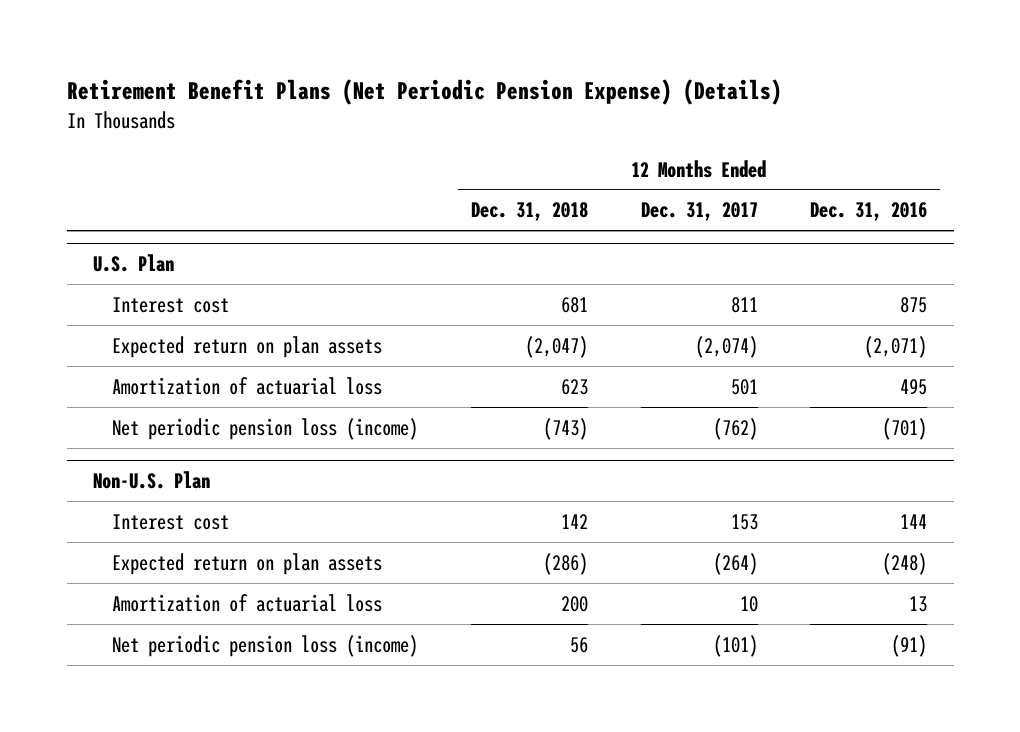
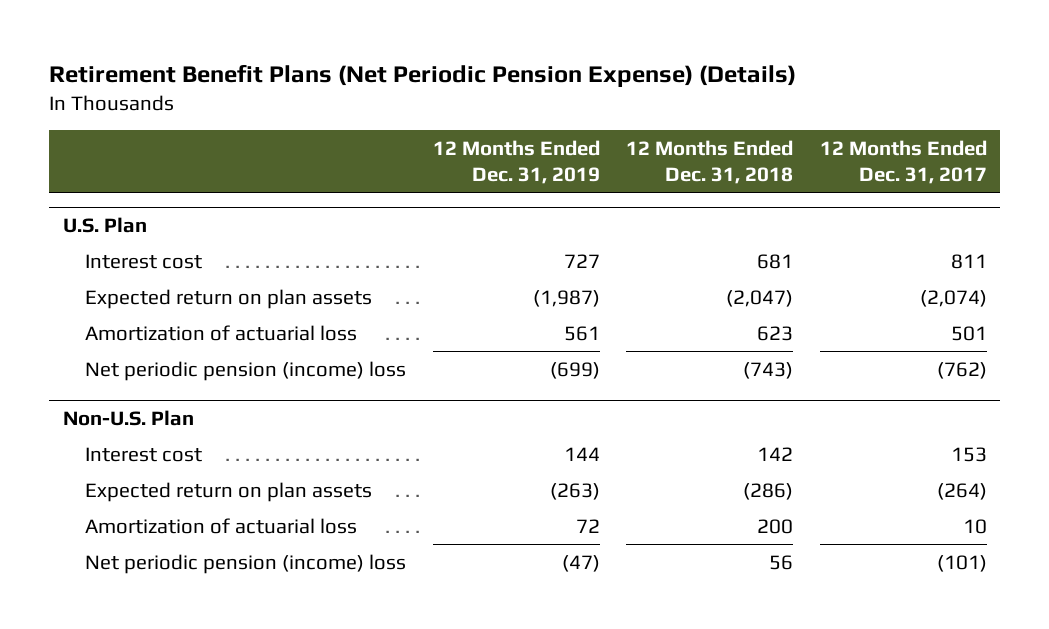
- | 12 Months Ended Dec. 31, 2018 | 12 Months Ended Dec. 31, 2017 | 12 Months Ended Dec. 31, 2016
+ | 12 Months Ended Dec. 31, 2019 | 12 Months Ended Dec. 31, 2018 | 12 Months Ended Dec. 31, 2017
@ U.S. Plan
- Net periodic pension loss (income) | (743) | (762) | (701)
+ Net periodic pension (income) loss | (699) | (743) | (762)
@ Non-U.S. Plan
- Net periodic pension loss (income) | 56 | (101) | (91)
+ Net periodic pension (income) loss | (47) | 56 | (101)

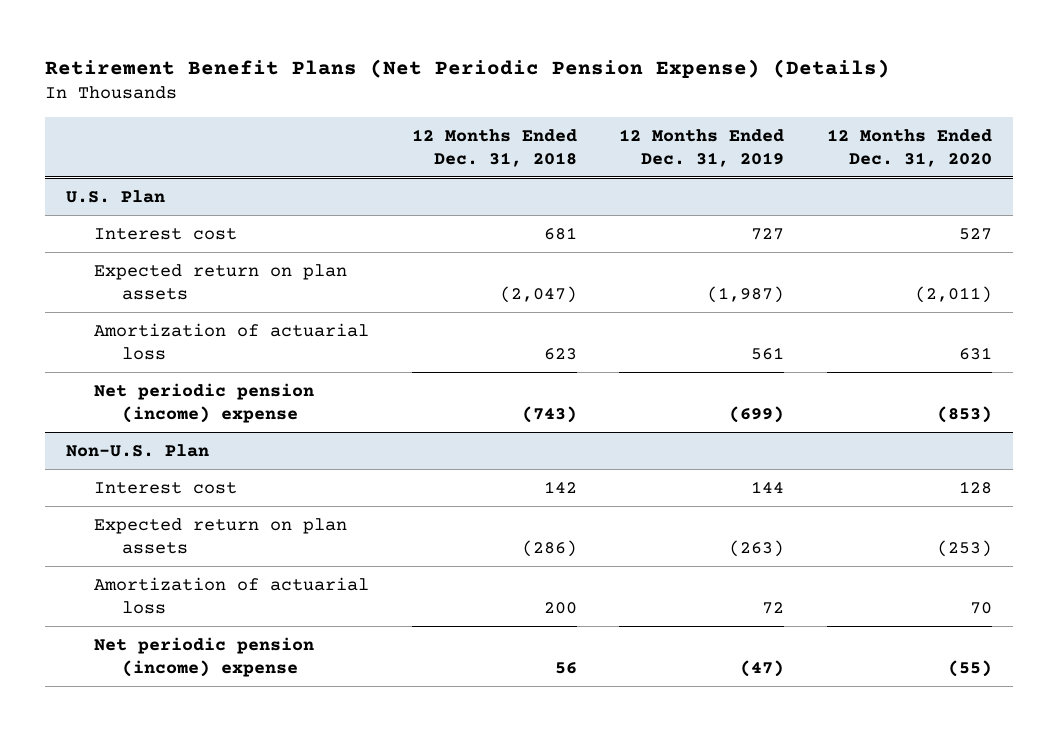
- | 12 Months Ended Dec. 31, 2019 | 12 Months Ended Dec. 31, 2018 | 12 Months Ended Dec. 31, 2017
+ | 12 Months Ended Dec. 31, 2018 | 12 Months Ended Dec. 31, 2019 | 12 Months Ended Dec. 31, 2020
@ U.S. Plan
- Net periodic pension (income) loss | (699) | (743) | (762)
+ Net periodic pension (income) expense | (743) | (699) | (853)
@ Non-U.S. Plan
- Net periodic pension (income) loss | (47) | 56 | (101)
+ Net periodic pension (income) expense | 56 | (47) | (55)

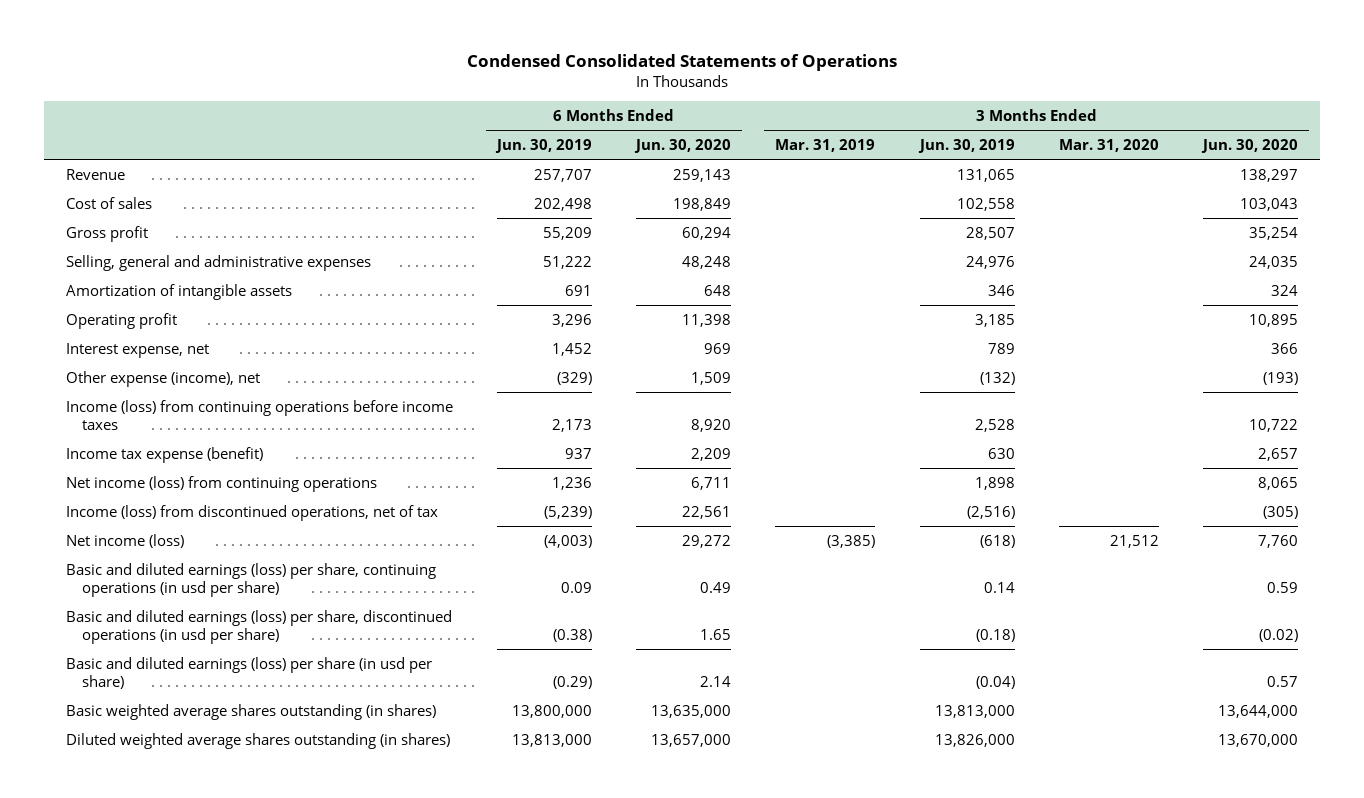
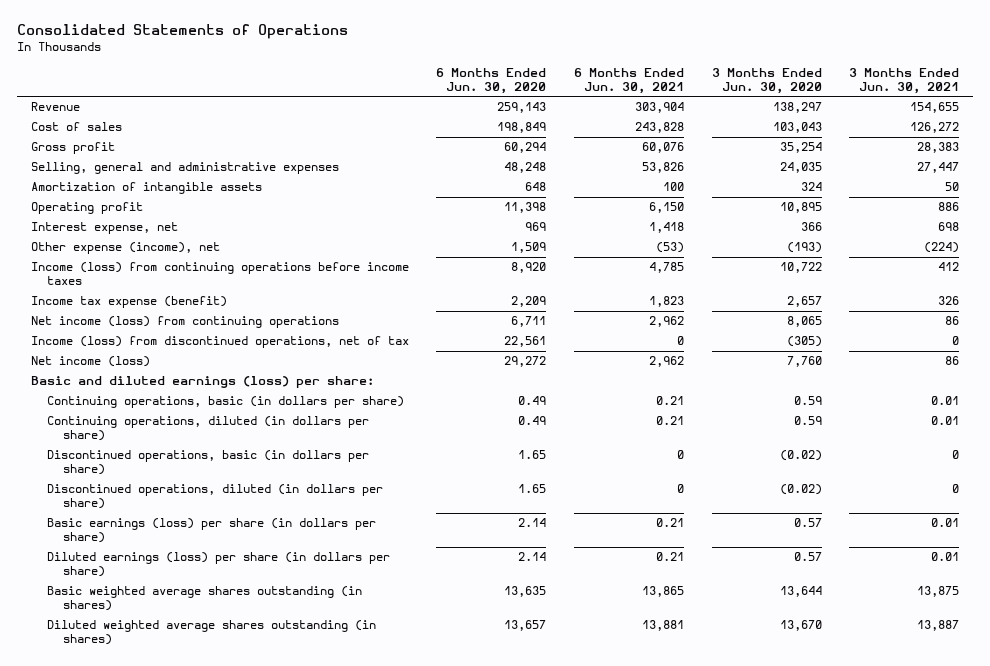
- Condensed Consolidated Statements of Operations
+ Consolidated Statements of Operations
- | 6 Months Ended Jun. 30, 2019 | 6 Months Ended Jun. 30, 2020 | 3 Months Ended Mar. 31, 2019 | 3 Months Ended Jun. 30, 2019 | 3 Months Ended Mar. 31, 2020 | 3 Months Ended Jun. 30, 2020
+ | 6 Months Ended Jun. 30, 2020 | 6 Months Ended Jun. 30, 2021 | 3 Months Ended Jun. 30, 2020 | 3 Months Ended Jun. 30, 2021
- Basic and diluted earnings (loss) per share, continuing operations (in usd per share) | 0.09 | 0.49 | | 0.14 | | 0.59
- Basic and diluted earnings (loss) per share, discontinued operations (in usd per share) | (0.38) | 1.65 | | (0.18) | | (0.02)
- Basic and diluted earnings (loss) per share (in usd per share) | (0.29) | 2.14 | | (0.04) | | 0.57
- Basic weighted average shares outstanding (in shares) | 13,800,000 | 13,635,000 | | 13,813,000 | | 13,644,000
- Diluted weighted average shares outstanding (in shares) | 13,813,000 | 13,657,000 | | 13,826,000 | | 13,670,000
+ Basic and diluted earnings (loss) per share:
+ Continuing operations, basic (in dollars per share) | 0.49 | 0.21 | 0.59 | 0.01
+ Continuing operations, diluted (in dollars per share) | 0.49 | 0.21 | 0.59 | 0.01
+ Discontinued operations, basic (in dollars per share) | 1.65 | 0 | (0.02) | 0
+ Discontinued operations, diluted (in dollars per share) | 1.65 | 0 | (0.02) | 0
+ Basic earnings (loss) per share (in dollars per share) | 2.14 | 0.21 | 0.57 | 0.01
+ Diluted earnings (loss) per share (in dollars per share) | 2.14 | 0.21 | 0.57 | 0.01
+ Basic weighted average shares outstanding (in shares) | 13,635 | 13,865 | 13,644 | 13,875
+ Diluted weighted average shares outstanding (in shares) | 13,657 | 13,881 | 13,670 | 13,887

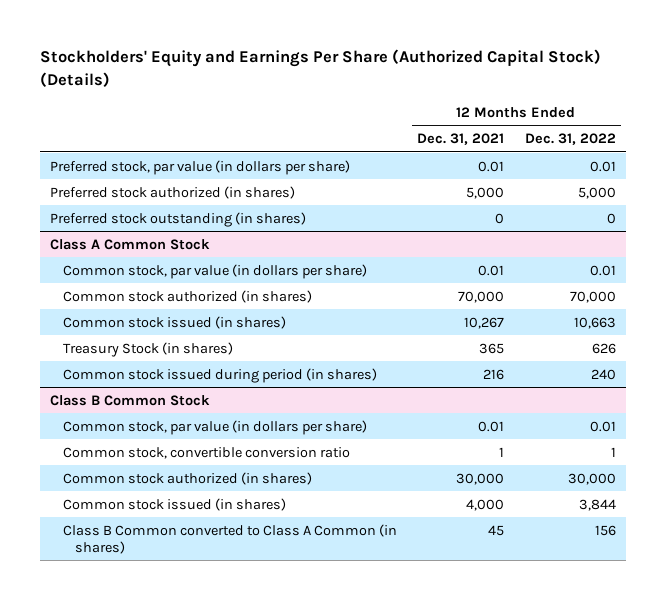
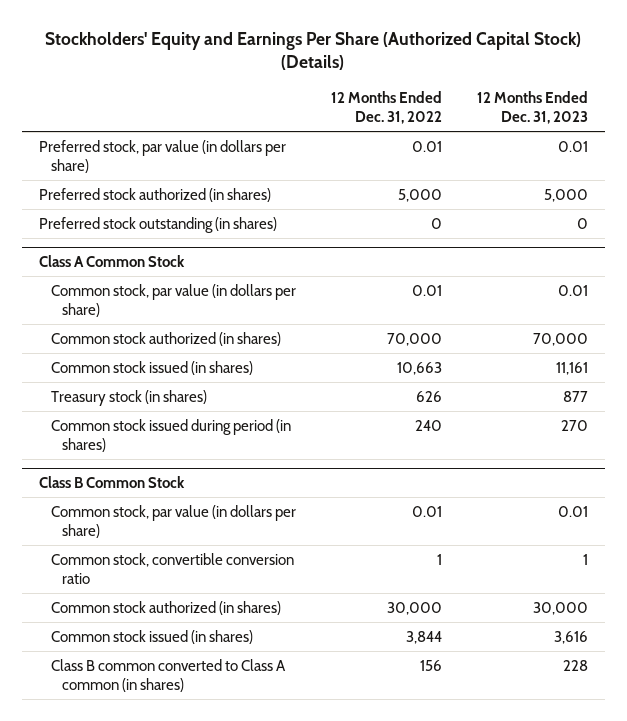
- | 12 Months Ended Dec. 31, 2021 | 12 Months Ended Dec. 31, 2022
+ | 12 Months Ended Dec. 31, 2022 | 12 Months Ended Dec. 31, 2023
@ Class A Common Stock
- Treasury Stock (in shares) | 365 | 626
+ Treasury stock (in shares) | 626 | 877
@ Class B Common Stock
- Class B Common converted to Class A Common (in shares) | 45 | 156
+ Class B common converted to Class A common (in shares) | 156 | 228

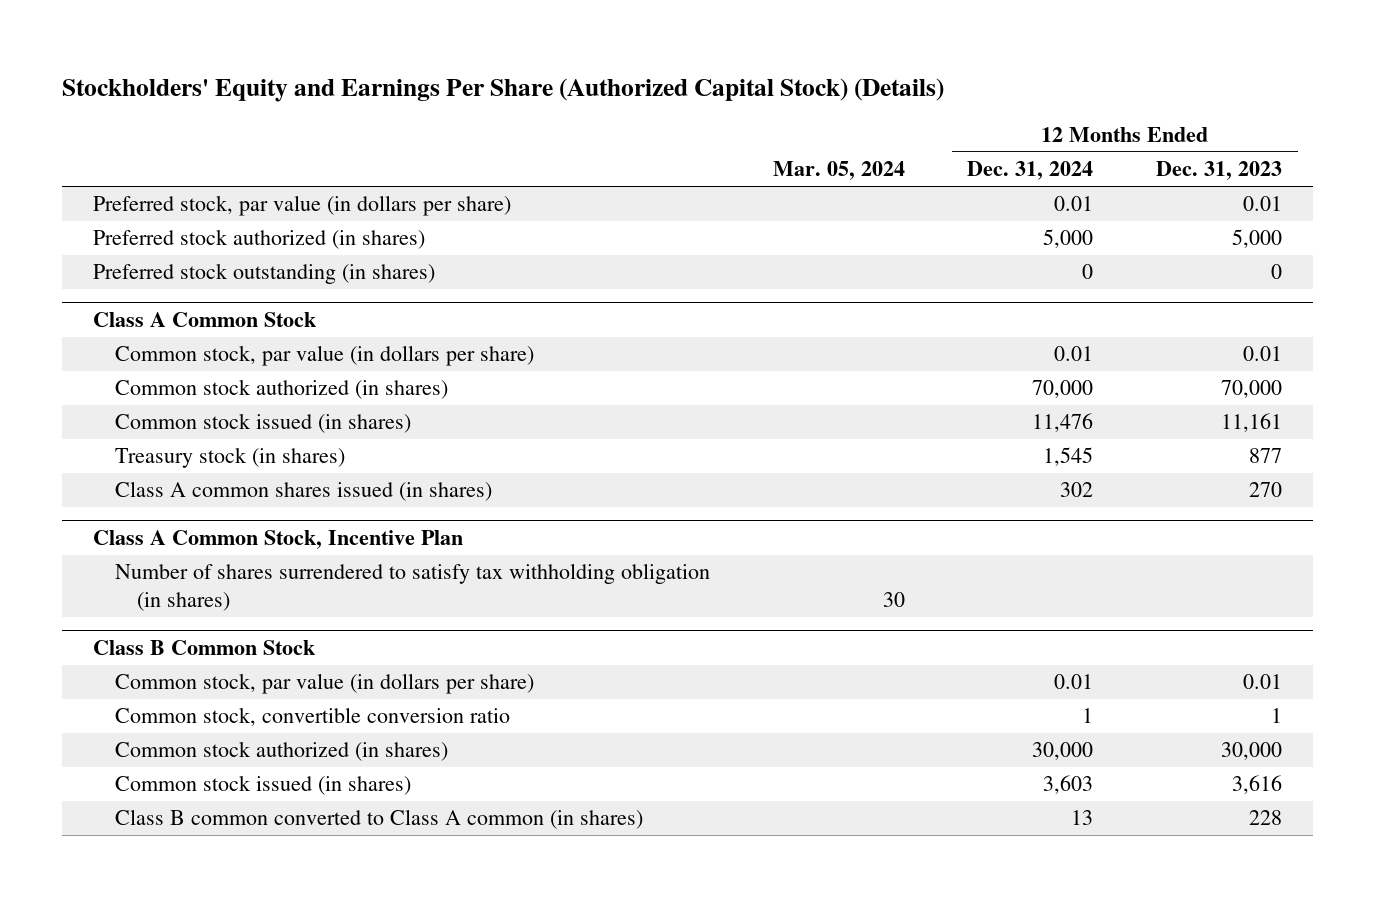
- | 12 Months Ended Dec. 31, 2022 | 12 Months Ended Dec. 31, 2023
+ | Mar. 05, 2024 | 12 Months Ended Dec. 31, 2024 | 12 Months Ended Dec. 31, 2023
@ Class A Common Stock
- Common stock issued during period (in shares) | 240 | 270
+ Class A common shares issued (in shares) | | 302 | 270
+ Class A Common Stock, Incentive Plan
+ Number of shares surrendered to satisfy tax withholding obligation (in shares) | 30 | |

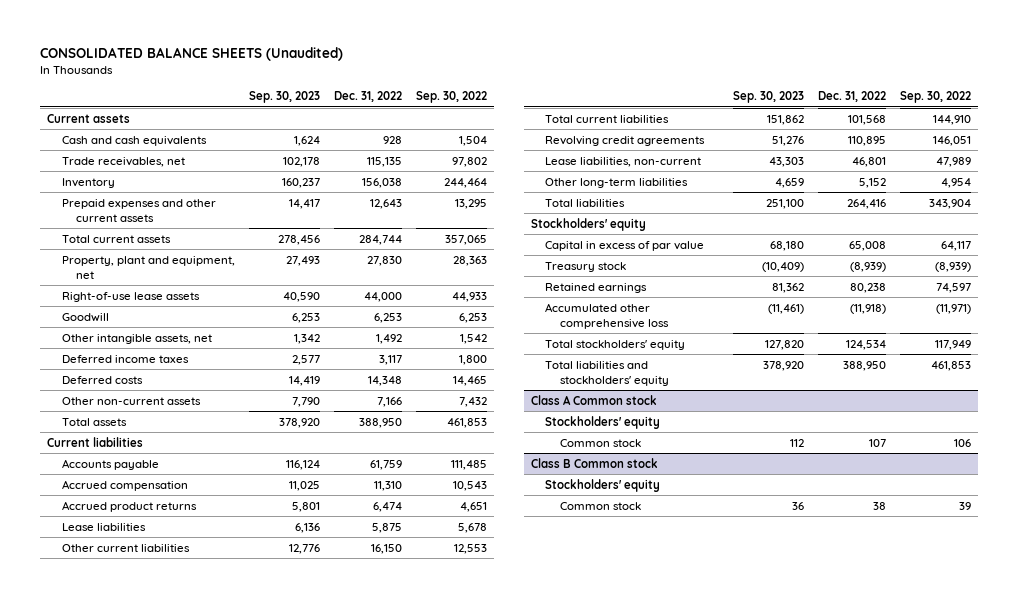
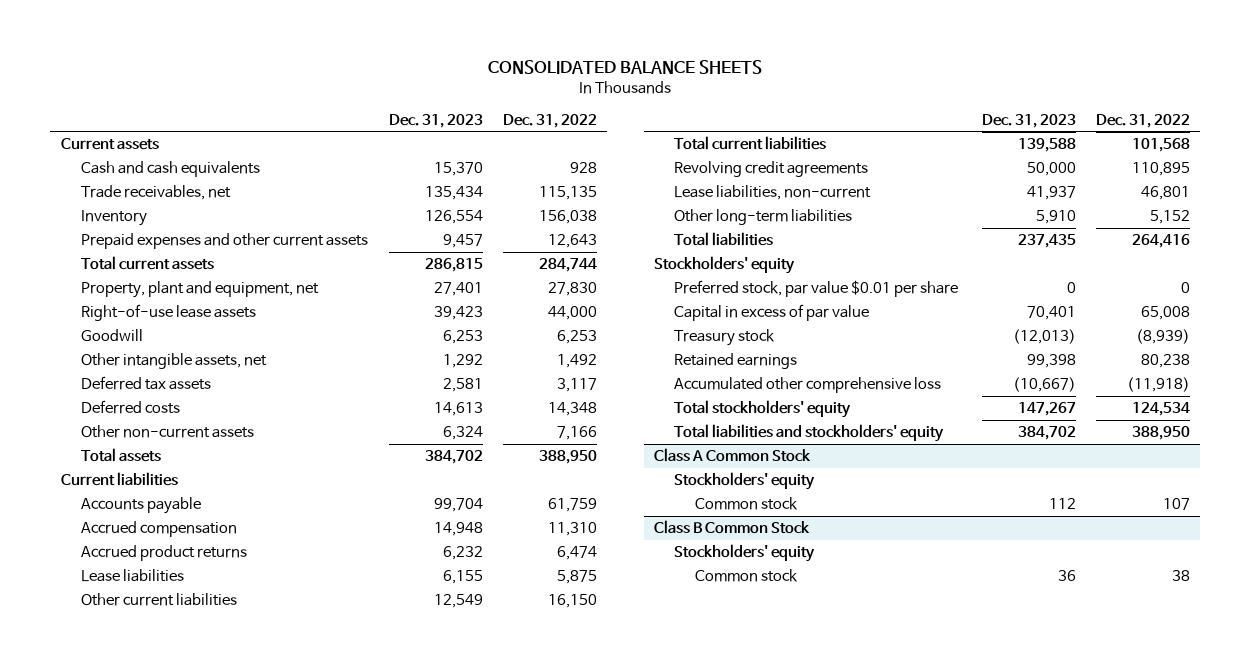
- CONSOLIDATED BALANCE SHEETS (Unaudited)
+ CONSOLIDATED BALANCE SHEETS
- | Sep. 30, 2023 | Dec. 31, 2022 | Sep. 30, 2022
+ | Dec. 31, 2023 | Dec. 31, 2022
- Deferred income taxes | 2,577 | 3,117 | 1,800
+ Deferred tax assets | 2,581 | 3,117
+ Preferred stock, par value $0.01 per share | 0 | 0
- Class A Common stock
+ Class A Common Stock
- Class B Common stock
+ Class B Common Stock

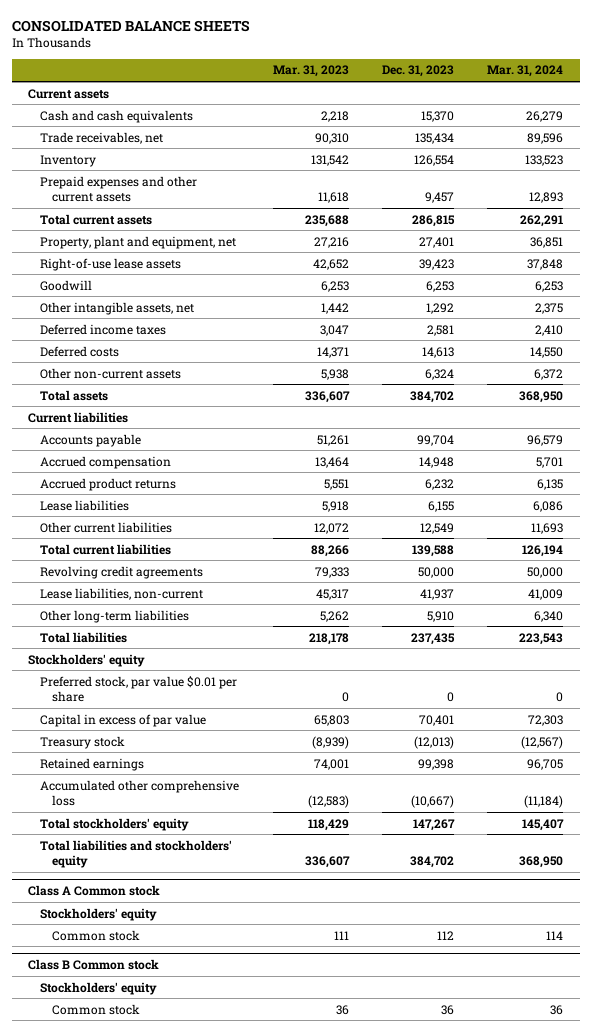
- | Dec. 31, 2023 | Dec. 31, 2022
+ | Mar. 31, 2023 | Dec. 31, 2023 | Mar. 31, 2024
- Deferred tax assets | 2,581 | 3,117
+ Deferred income taxes | 3,047 | 2,581 | 2,410
- Class A Common Stock
+ Class A Common stock
- Class B Common Stock
+ Class B Common stock

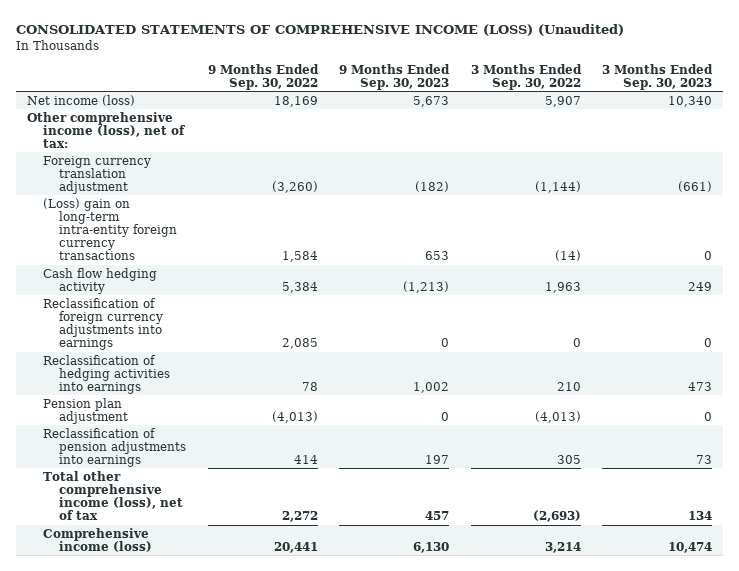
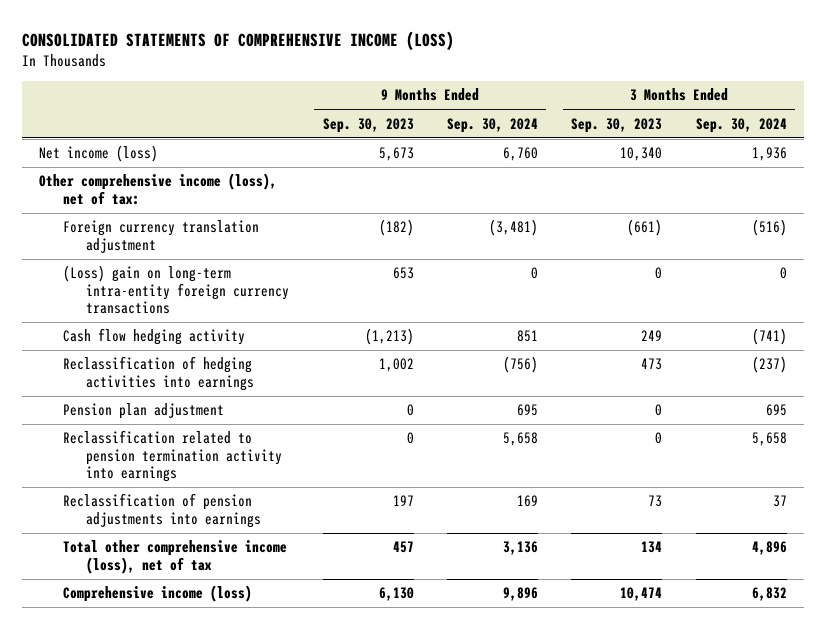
- CONSOLIDATED STATEMENTS OF COMPREHENSIVE INCOME (LOSS) (Unaudited)
+ CONSOLIDATED STATEMENTS OF COMPREHENSIVE INCOME (LOSS)
- | 9 Months Ended Sep. 30, 2022 | 9 Months Ended Sep. 30, 2023 | 3 Months Ended Sep. 30, 2022 | 3 Months Ended Sep. 30, 2023
+ | 9 Months Ended Sep. 30, 2023 | 9 Months Ended Sep. 30, 2024 | 3 Months Ended Sep. 30, 2023 | 3 Months Ended Sep. 30, 2024
- Reclassification of foreign currency adjustments into earnings | 2,085 | 0 | 0 | 0
+ Reclassification related to pension termination activity into earnings | 0 | 5,658 | 0 | 5,658

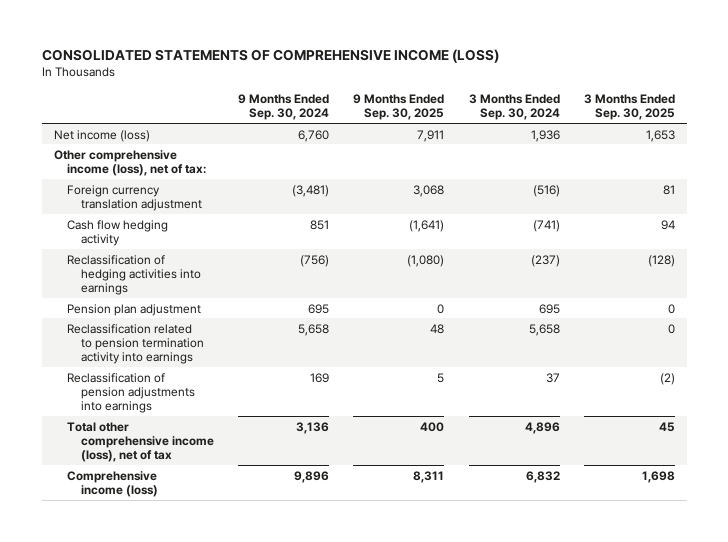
- | 9 Months Ended Sep. 30, 2023 | 9 Months Ended Sep. 30, 2024 | 3 Months Ended Sep. 30, 2023 | 3 Months Ended Sep. 30, 2024
+ | 9 Months Ended Sep. 30, 2024 | 9 Months Ended Sep. 30, 2025 | 3 Months Ended Sep. 30, 2024 | 3 Months Ended Sep. 30, 2025
- (Loss) gain on long-term intra-entity foreign currency transactions | 653 | 0 | 0 | 0

